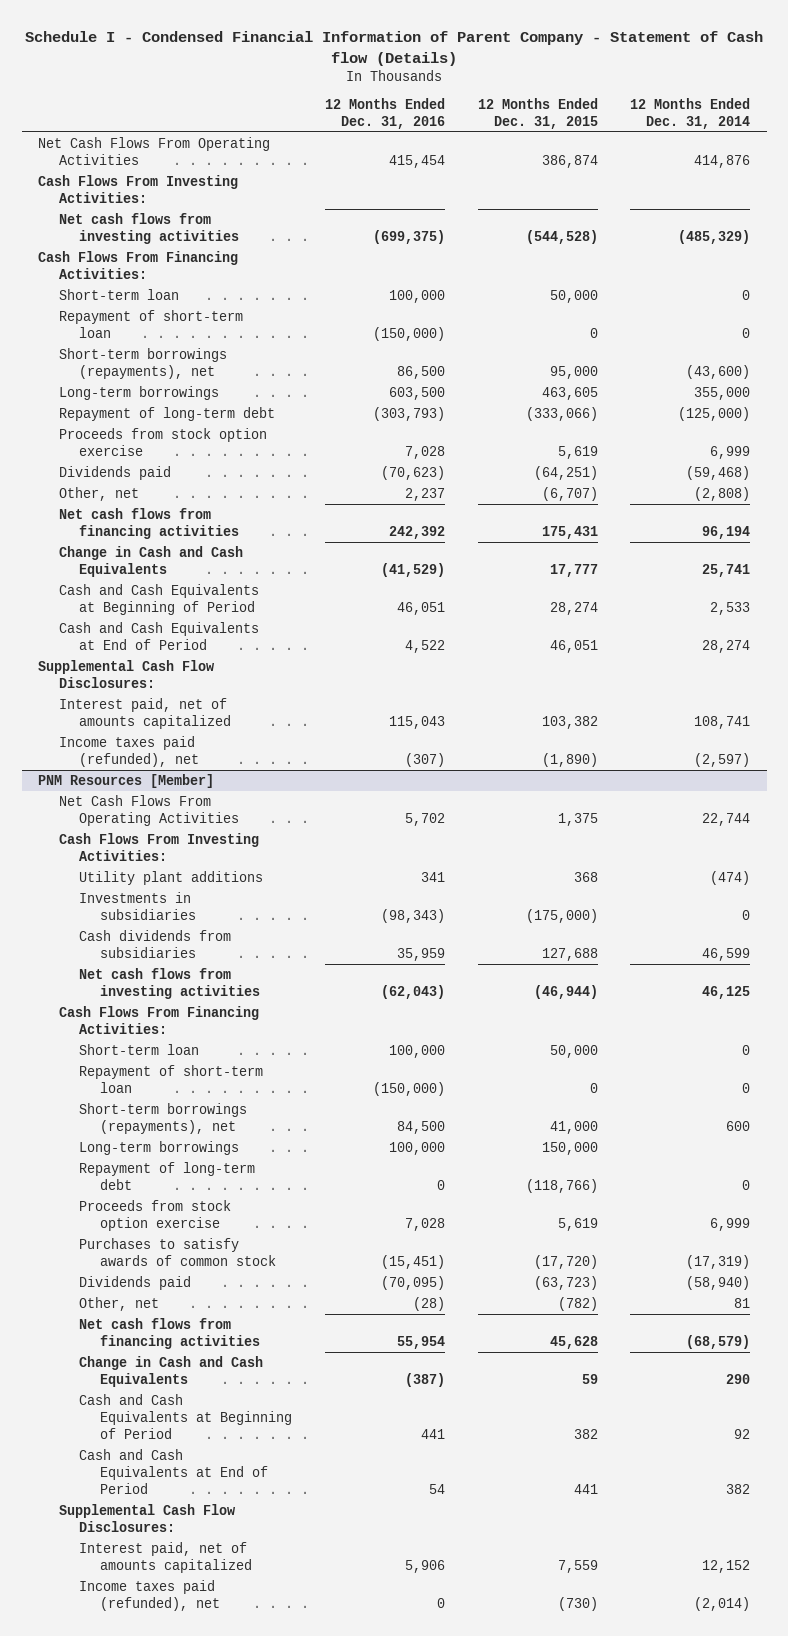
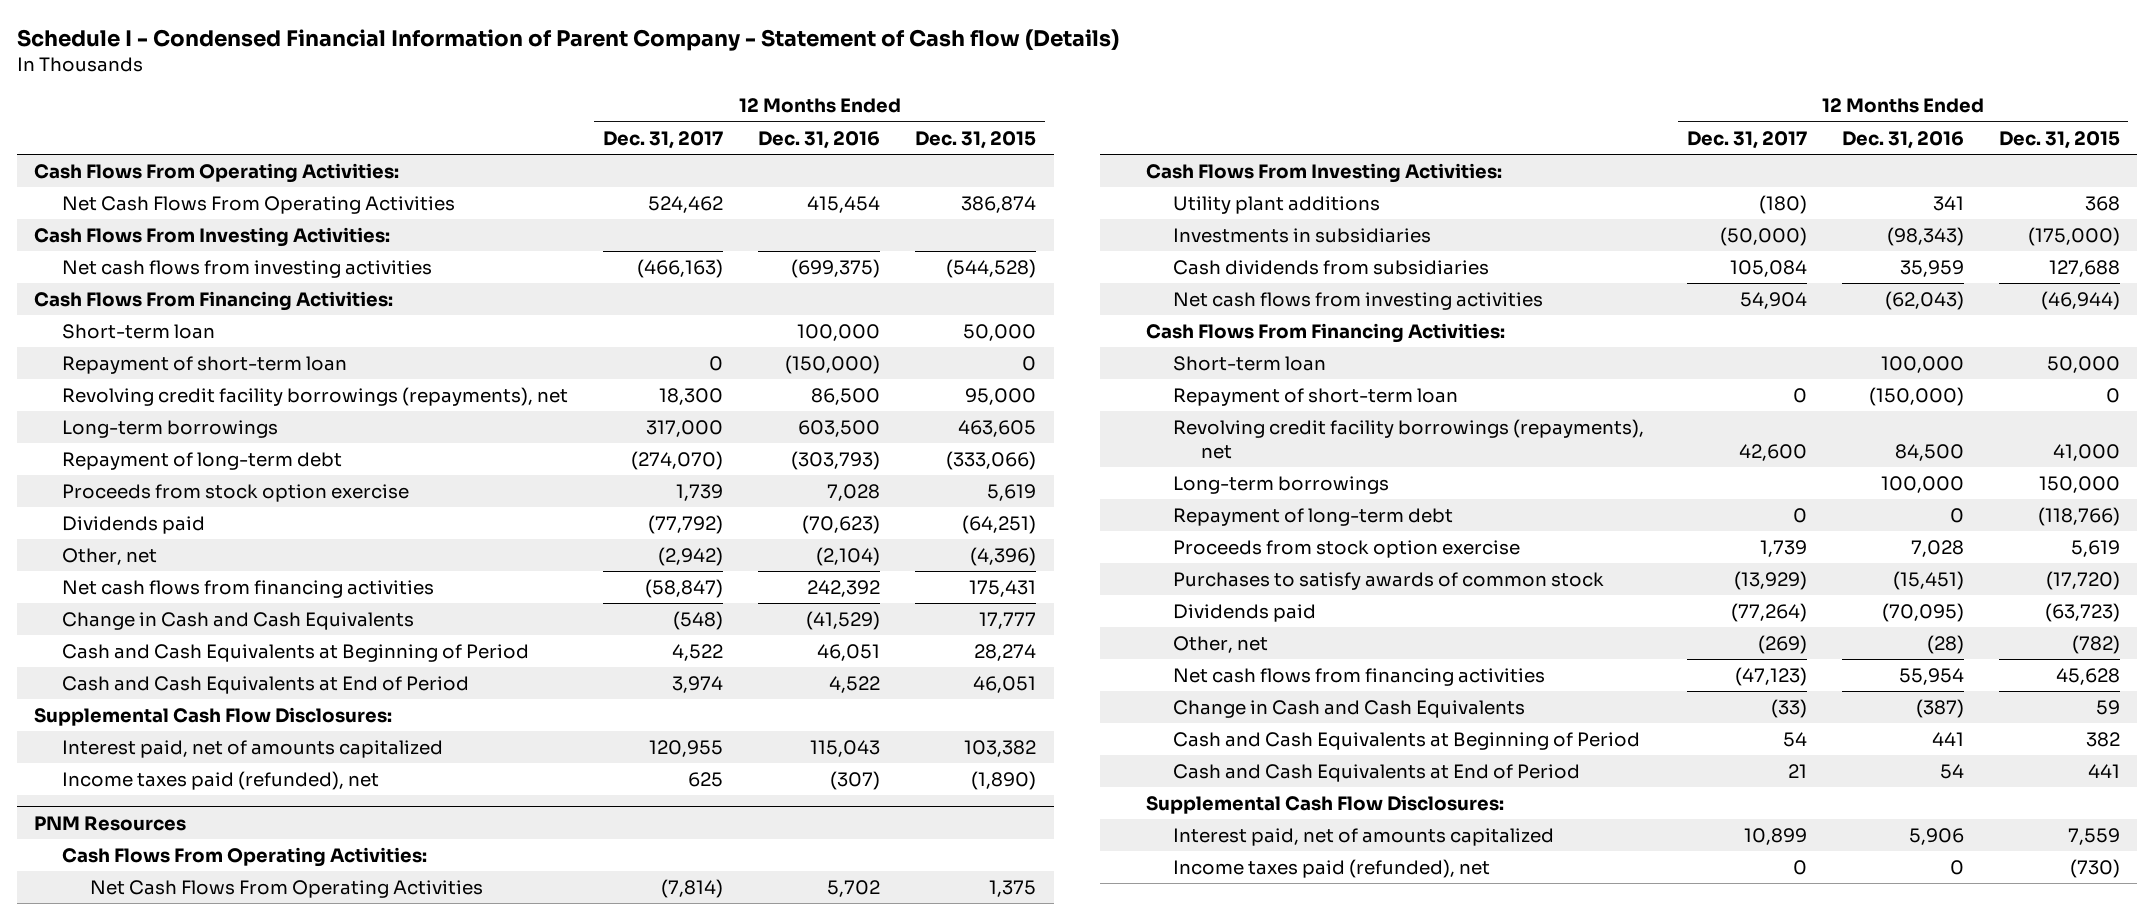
- | 12 Months Ended Dec. 31, 2016 | 12 Months Ended Dec. 31, 2015 | 12 Months Ended Dec. 31, 2014
+ | 12 Months Ended Dec. 31, 2017 | 12 Months Ended Dec. 31, 2016 | 12 Months Ended Dec. 31, 2015
+ Cash Flows From Operating Activities:
- Short-term borrowings (repayments), net | 86,500 | 95,000 | (43,600)
+ Revolving credit facility borrowings (repayments), net | 18,300 | 86,500 | 95,000
- Other, net | 2,237 | (6,707) | (2,808)
+ Other, net | (2,942) | (2,104) | (4,396)
- PNM Resources [Member]
+ PNM Resources
+ Cash Flows From Operating Activities:
- Short-term borrowings (repayments), net | 84,500 | 41,000 | 600
+ Revolving credit facility borrowings (repayments), net | 42,600 | 84,500 | 41,000

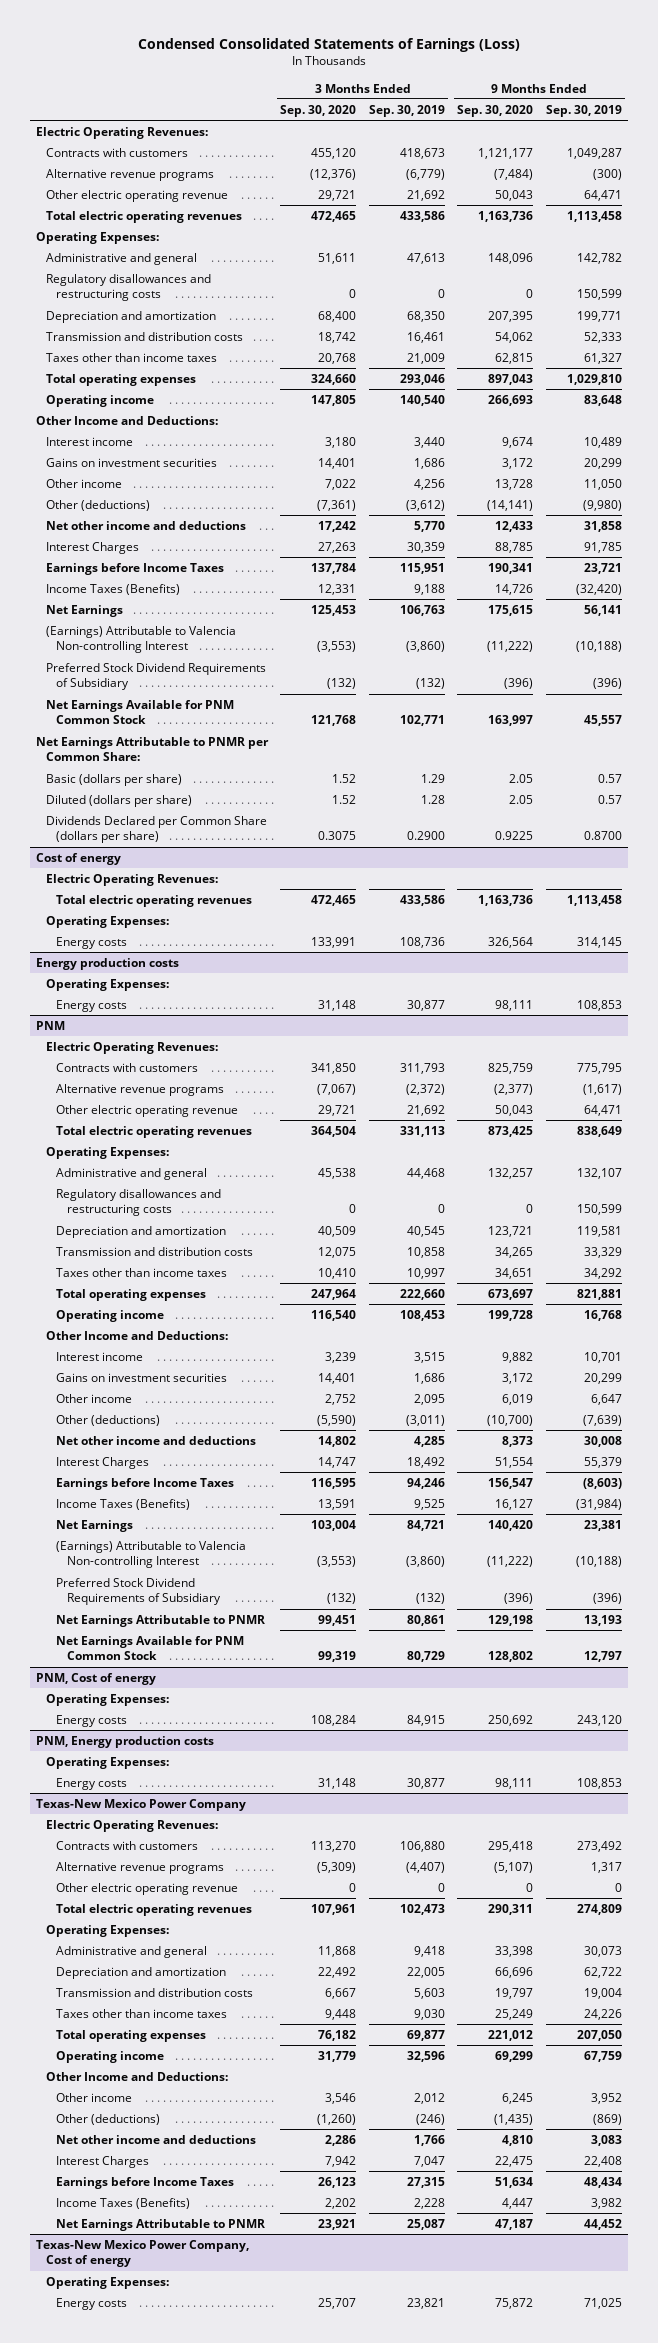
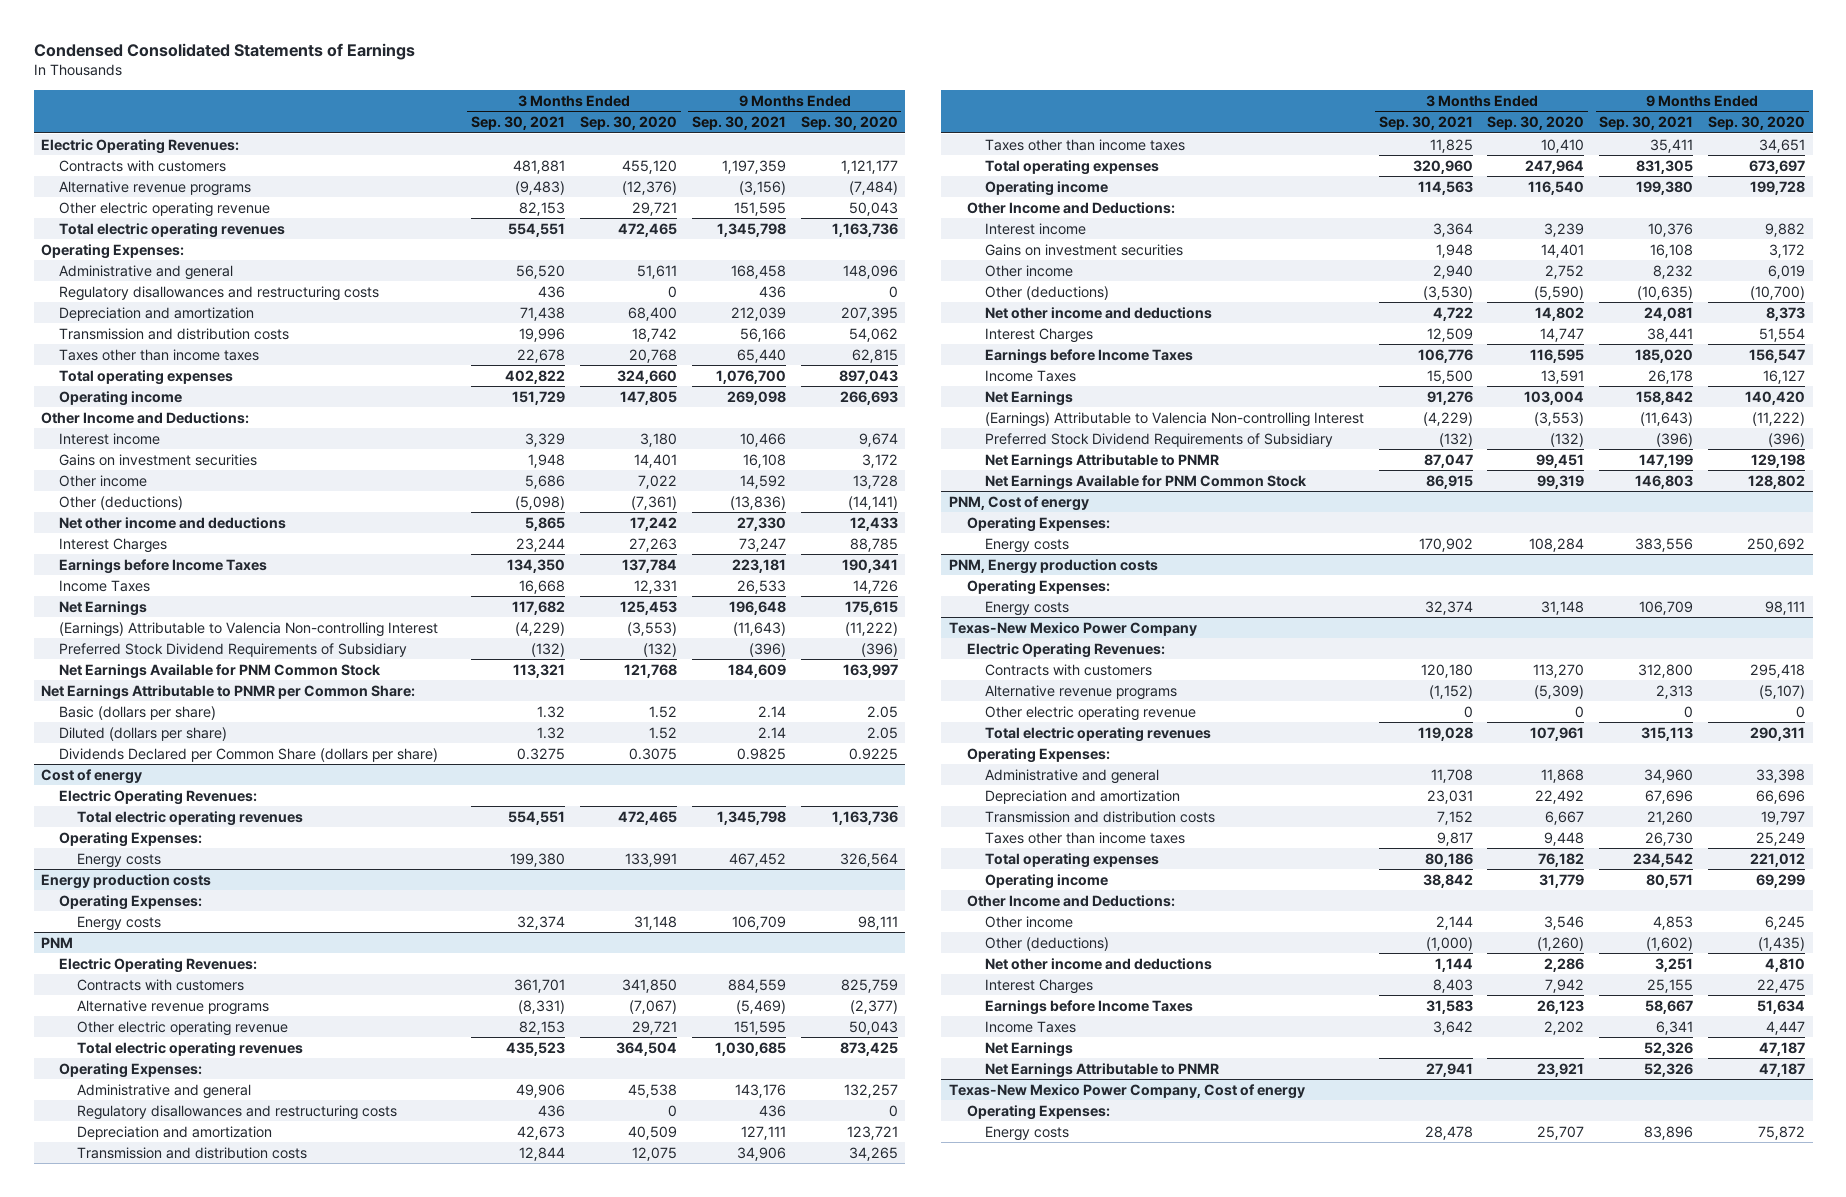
- Condensed Consolidated Statements of Earnings (Loss)
+ Condensed Consolidated Statements of Earnings
- | 3 Months Ended Sep. 30, 2020 | 3 Months Ended Sep. 30, 2019 | 9 Months Ended Sep. 30, 2020 | 9 Months Ended Sep. 30, 2019
+ | 3 Months Ended Sep. 30, 2021 | 3 Months Ended Sep. 30, 2020 | 9 Months Ended Sep. 30, 2021 | 9 Months Ended Sep. 30, 2020
- Income Taxes (Benefits) | 12,331 | 9,188 | 14,726 | (32,420)
+ Income Taxes | 16,668 | 12,331 | 26,533 | 14,726
@ PNM
- Income Taxes (Benefits) | 13,591 | 9,525 | 16,127 | (31,984)
+ Income Taxes | 15,500 | 13,591 | 26,178 | 16,127
@ Texas-New Mexico Power Company
- Income Taxes (Benefits) | 2,202 | 2,228 | 4,447 | 3,982
+ Income Taxes | 3,642 | 2,202 | 6,341 | 4,447
+ Net Earnings | | | 52,326 | 47,187

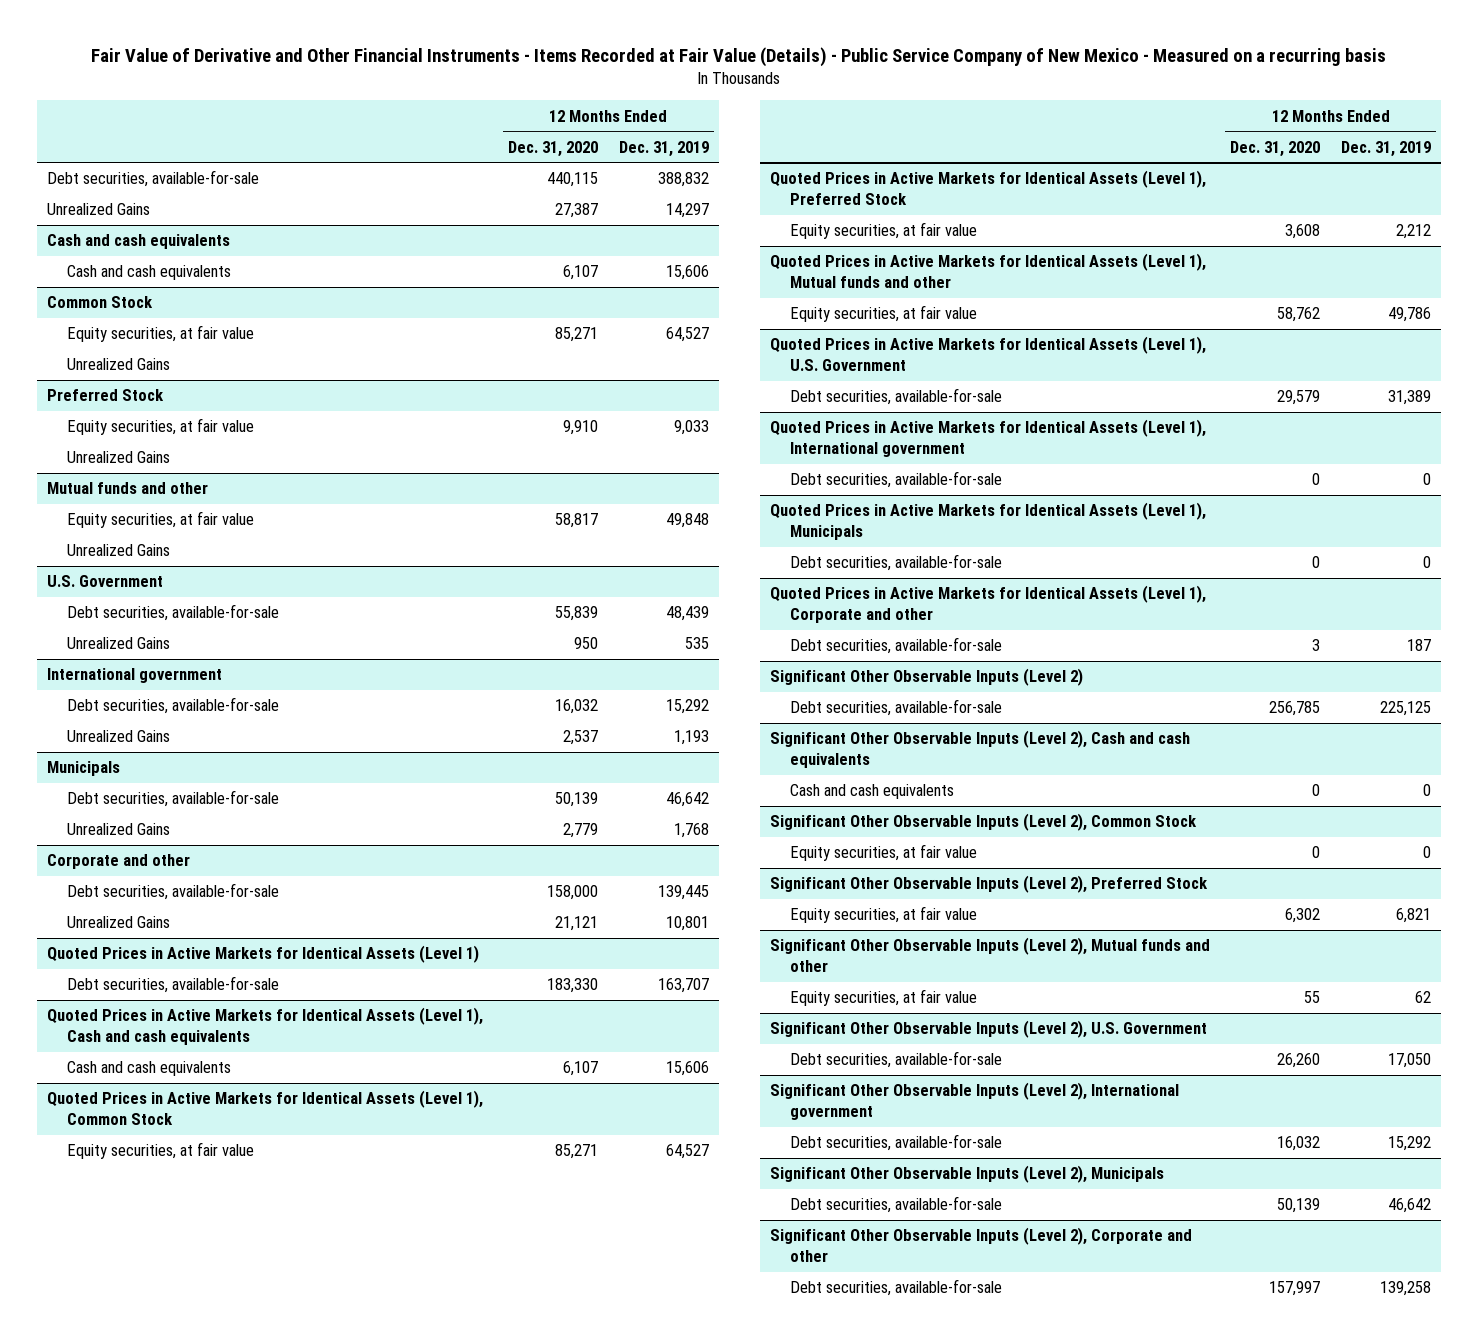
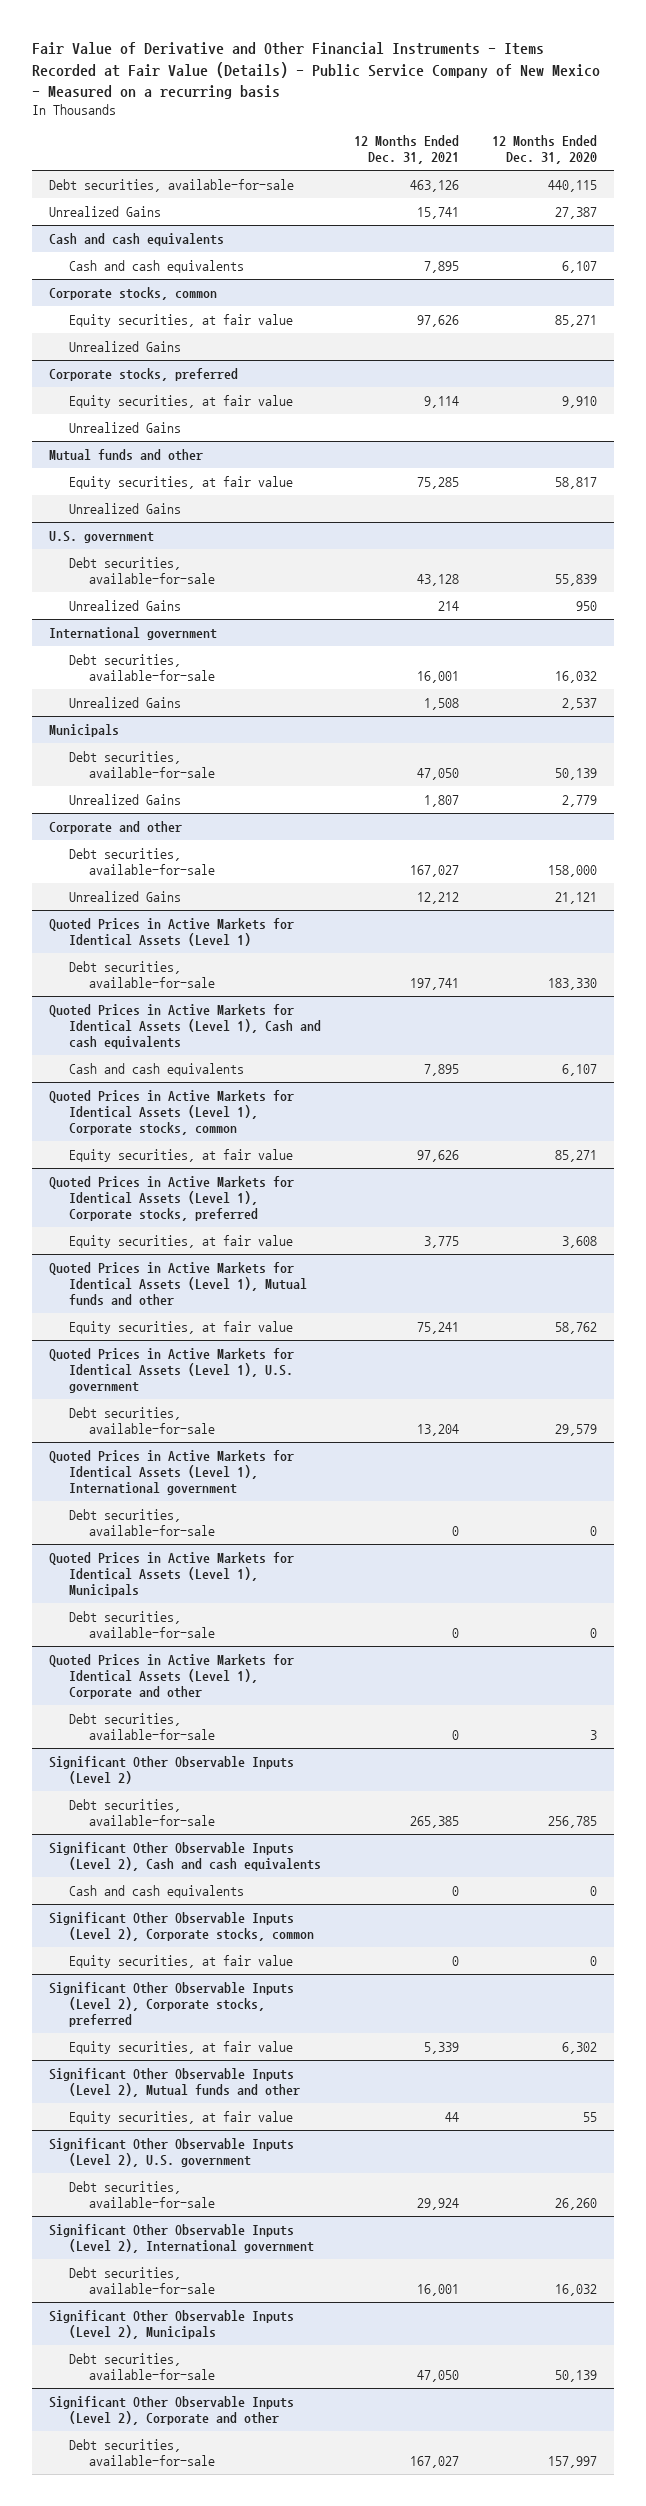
- | 12 Months Ended Dec. 31, 2020 | 12 Months Ended Dec. 31, 2019
+ | 12 Months Ended Dec. 31, 2021 | 12 Months Ended Dec. 31, 2020
- Common Stock
+ Corporate stocks, common
- Preferred Stock
+ Corporate stocks, preferred
- U.S. Government
+ U.S. government
- Quoted Prices in Active Markets for Identical Assets (Level 1), Common Stock
+ Quoted Prices in Active Markets for Identical Assets (Level 1), Corporate stocks, common
- Quoted Prices in Active Markets for Identical Assets (Level 1), Preferred Stock
+ Quoted Prices in Active Markets for Identical Assets (Level 1), Corporate stocks, preferred
- Quoted Prices in Active Markets for Identical Assets (Level 1), U.S. Government
+ Quoted Prices in Active Markets for Identical Assets (Level 1), U.S. government
- Significant Other Observable Inputs (Level 2), Common Stock
+ Significant Other Observable Inputs (Level 2), Corporate stocks, common
- Significant Other Observable Inputs (Level 2), Preferred Stock
+ Significant Other Observable Inputs (Level 2), Corporate stocks, preferred
- Significant Other Observable Inputs (Level 2), U.S. Government
+ Significant Other Observable Inputs (Level 2), U.S. government

